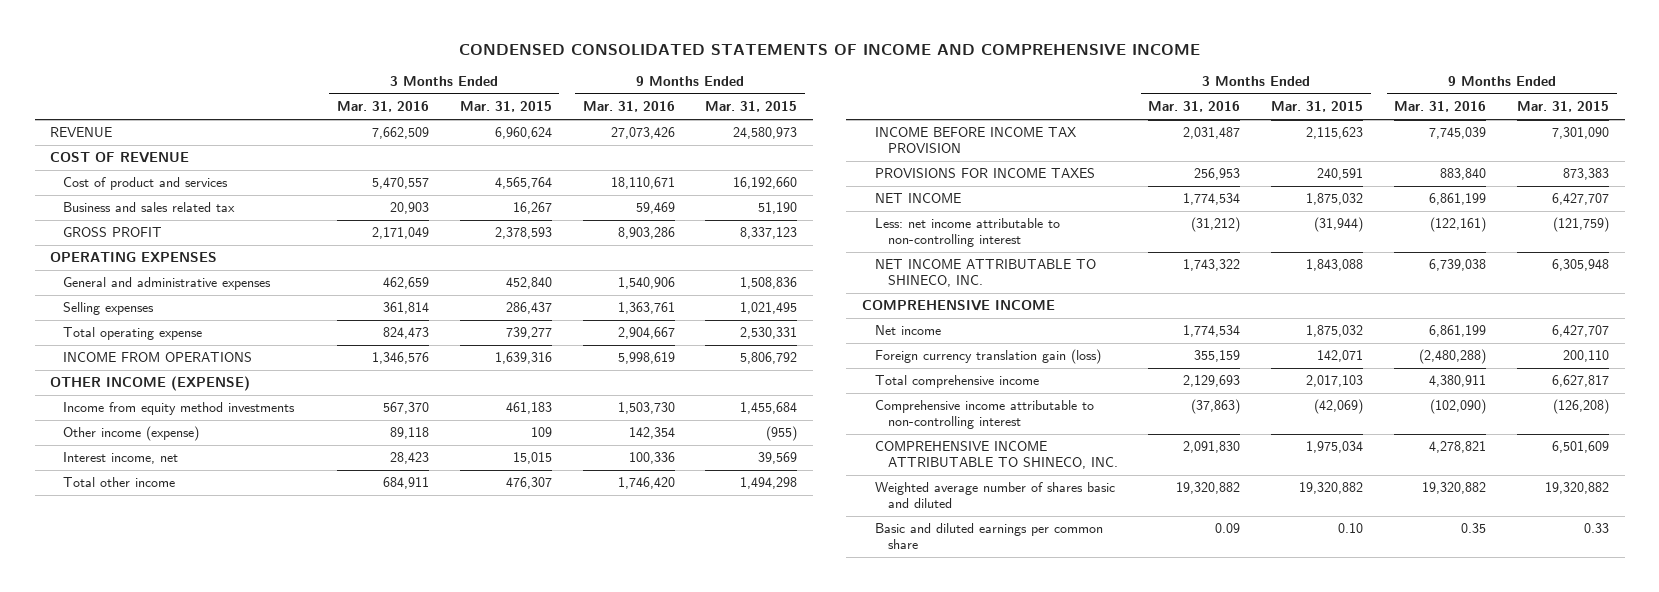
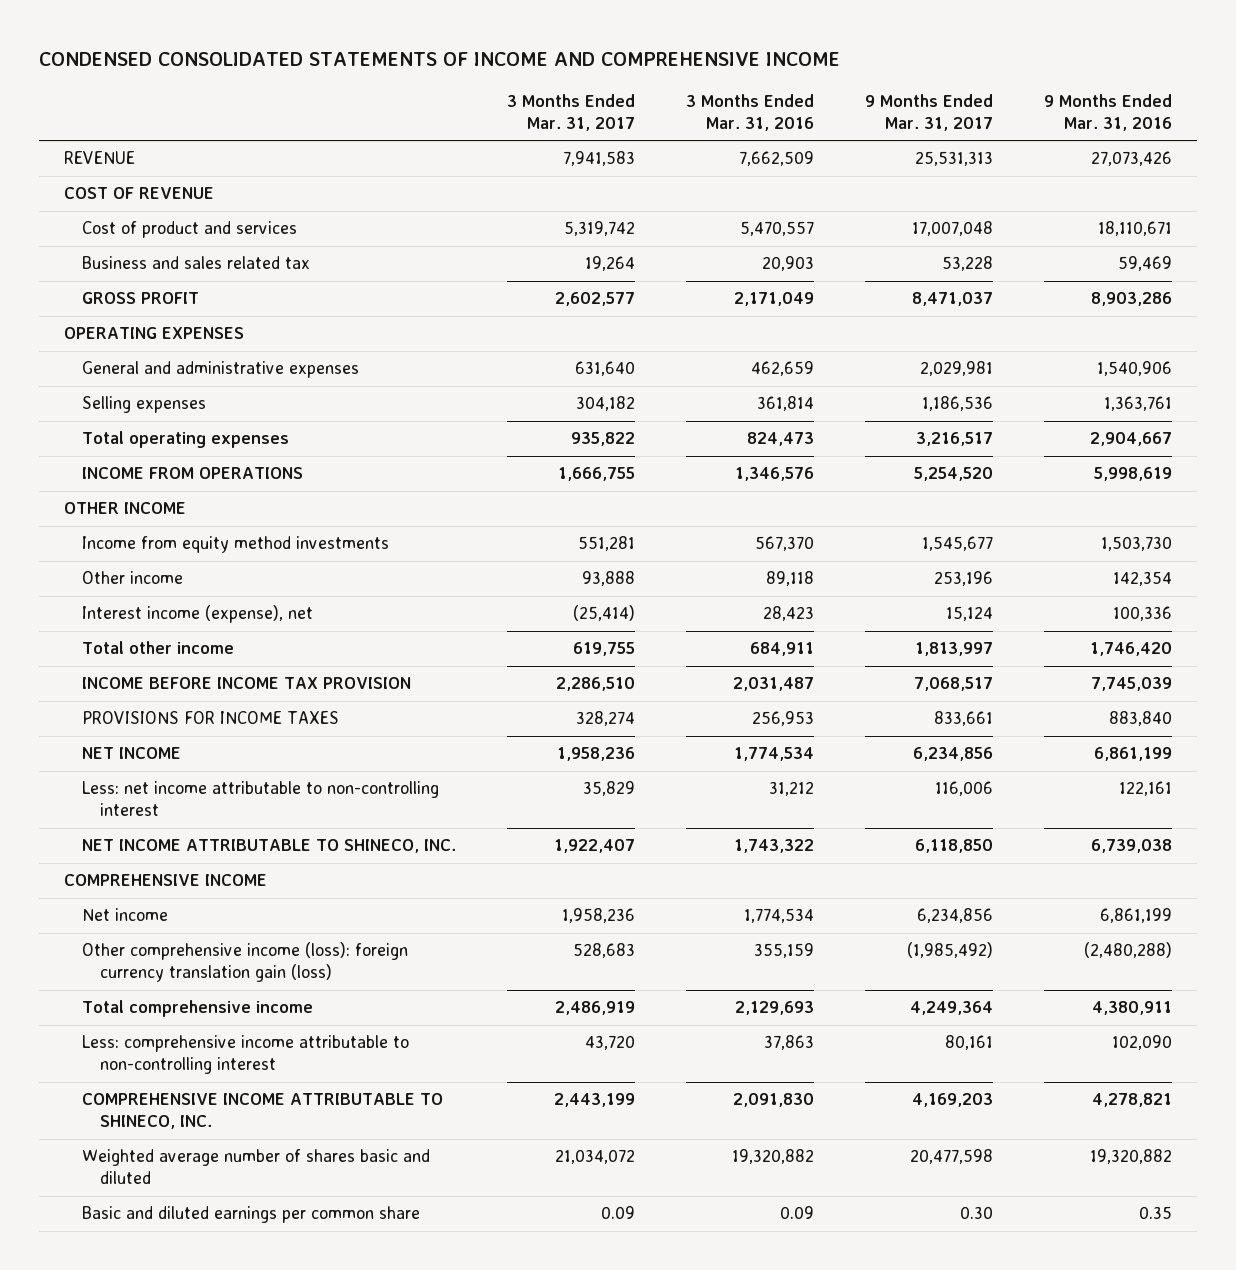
- | 3 Months Ended Mar. 31, 2016 | 3 Months Ended Mar. 31, 2015 | 9 Months Ended Mar. 31, 2016 | 9 Months Ended Mar. 31, 2015
+ | 3 Months Ended Mar. 31, 2017 | 3 Months Ended Mar. 31, 2016 | 9 Months Ended Mar. 31, 2017 | 9 Months Ended Mar. 31, 2016
- Total operating expense | 824,473 | 739,277 | 2,904,667 | 2,530,331
+ Total operating expenses | 935,822 | 824,473 | 3,216,517 | 2,904,667
- OTHER INCOME (EXPENSE)
+ OTHER INCOME
- Other income (expense) | 89,118 | 109 | 142,354 | (955)
- Interest income, net | 28,423 | 15,015 | 100,336 | 39,569
+ Other income | 93,888 | 89,118 | 253,196 | 142,354
+ Interest income (expense), net | (25,414) | 28,423 | 15,124 | 100,336
- Less: net income attributable to non-controlling interest | (31,212) | (31,944) | (122,161) | (121,759)
+ Less: net income attributable to non-controlling interest | 35,829 | 31,212 | 116,006 | 122,161
- Foreign currency translation gain (loss) | 355,159 | 142,071 | (2,480,288) | 200,110
+ Other comprehensive income (loss): foreign currency translation gain (loss) | 528,683 | 355,159 | (1,985,492) | (2,480,288)
- Comprehensive income attributable to non-controlling interest | (37,863) | (42,069) | (102,090) | (126,208)
+ Less: comprehensive income attributable to non-controlling interest | 43,720 | 37,863 | 80,161 | 102,090

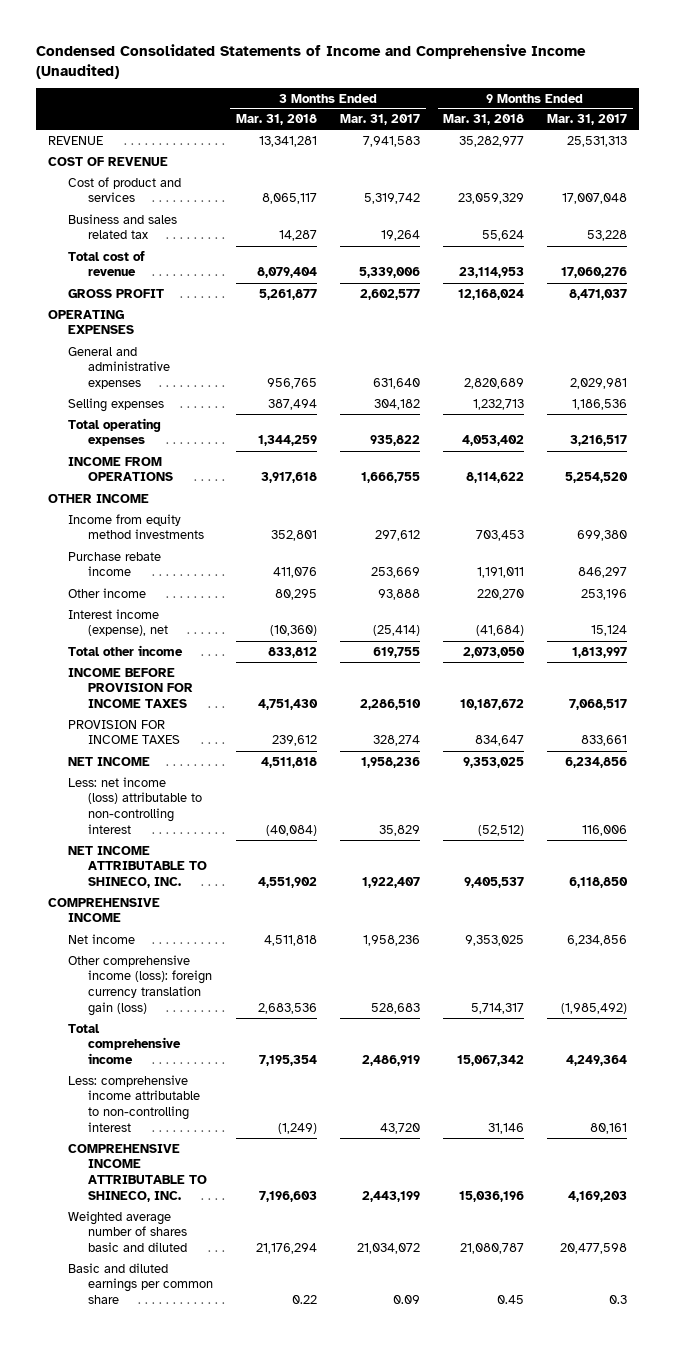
- CONDENSED CONSOLIDATED STATEMENTS OF INCOME AND COMPREHENSIVE INCOME
+ Condensed Consolidated Statements of Income and Comprehensive Income (Unaudited)
- | 3 Months Ended Mar. 31, 2017 | 3 Months Ended Mar. 31, 2016 | 9 Months Ended Mar. 31, 2017 | 9 Months Ended Mar. 31, 2016
+ | 3 Months Ended Mar. 31, 2018 | 3 Months Ended Mar. 31, 2017 | 9 Months Ended Mar. 31, 2018 | 9 Months Ended Mar. 31, 2017
+ Total cost of revenue | 8,079,404 | 5,339,006 | 23,114,953 | 17,060,276
- Income from equity method investments | 551,281 | 567,370 | 1,545,677 | 1,503,730
+ Income from equity method investments | 352,801 | 297,612 | 703,453 | 699,380
+ Purchase rebate income | 411,076 | 253,669 | 1,191,011 | 846,297
- INCOME BEFORE INCOME TAX PROVISION | 2,286,510 | 2,031,487 | 7,068,517 | 7,745,039
- PROVISIONS FOR INCOME TAXES | 328,274 | 256,953 | 833,661 | 883,840
+ INCOME BEFORE PROVISION FOR INCOME TAXES | 4,751,430 | 2,286,510 | 10,187,672 | 7,068,517
+ PROVISION FOR INCOME TAXES | 239,612 | 328,274 | 834,647 | 833,661
- Less: net income attributable to non-controlling interest | 35,829 | 31,212 | 116,006 | 122,161
+ Less: net income (loss) attributable to non-controlling interest | (40,084) | 35,829 | (52,512) | 116,006
- Basic and diluted earnings per common share | 0.09 | 0.09 | 0.30 | 0.35
+ Basic and diluted earnings per common share | 0.22 | 0.09 | 0.45 | 0.3

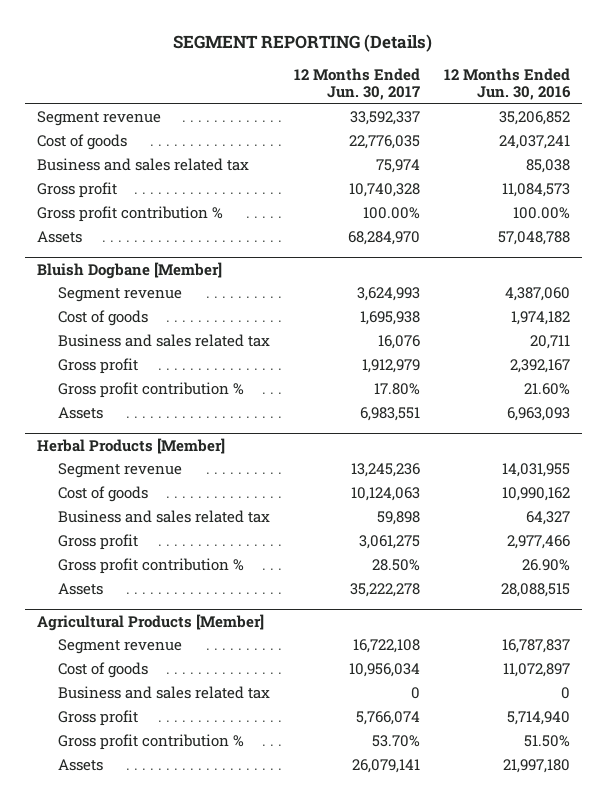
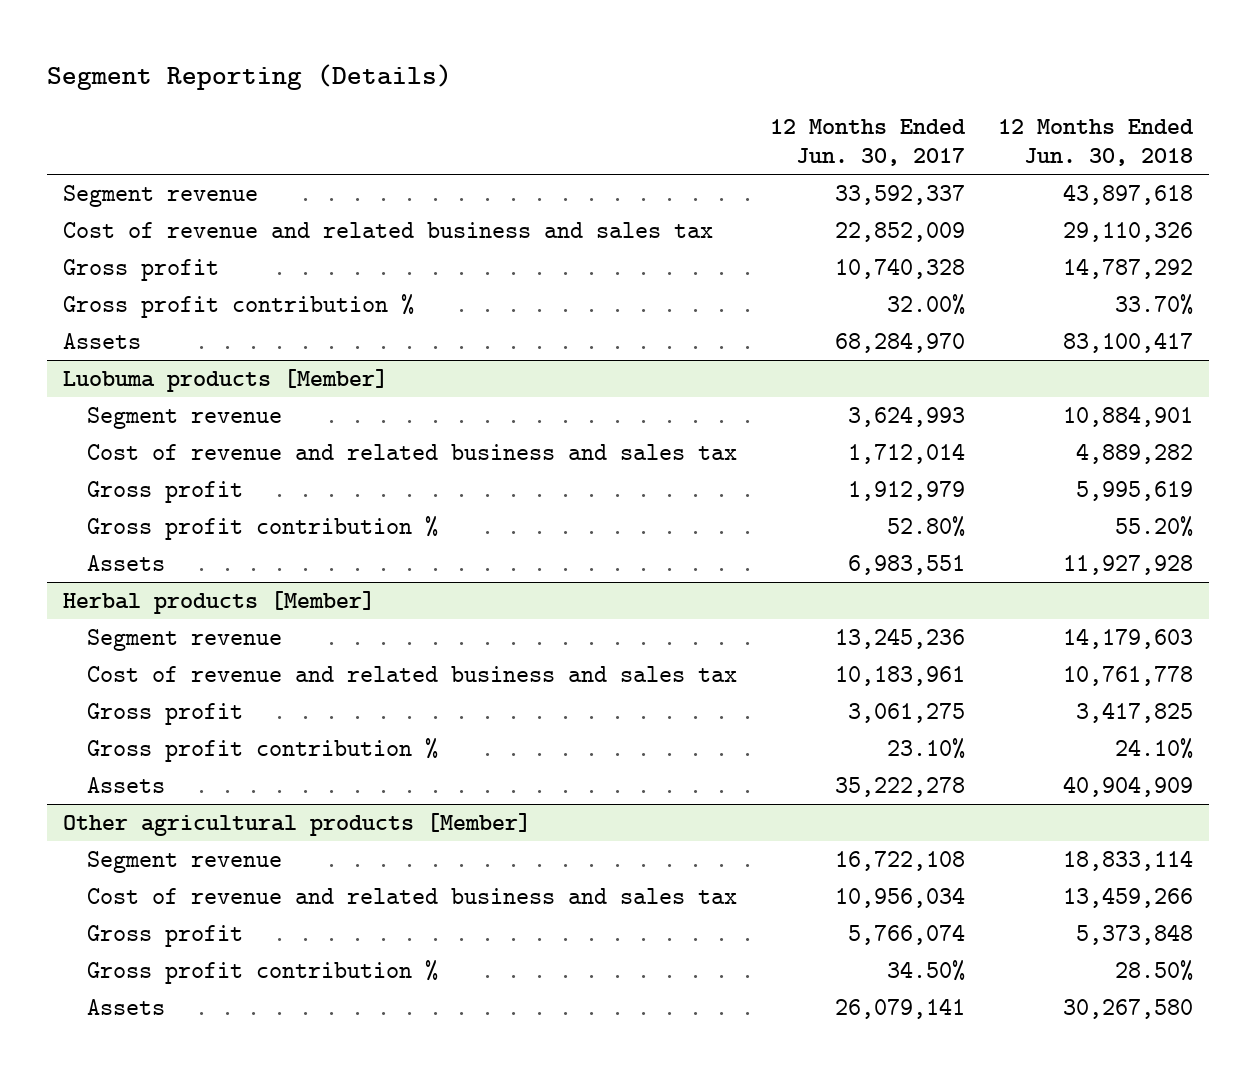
- SEGMENT REPORTING (Details)
+ Segment Reporting (Details)
- | 12 Months Ended Jun. 30, 2017 | 12 Months Ended Jun. 30, 2016
+ | 12 Months Ended Jun. 30, 2017 | 12 Months Ended Jun. 30, 2018
- Cost of goods | 22,776,035 | 24,037,241
- Business and sales related tax | 75,974 | 85,038
+ Cost of revenue and related business and sales tax | 22,852,009 | 29,110,326
- Gross profit contribution % | 100.00% | 100.00%
+ Gross profit contribution % | 32.00% | 33.70%
- Bluish Dogbane [Member]
+ Luobuma products [Member]
- Cost of goods | 1,695,938 | 1,974,182
- Business and sales related tax | 16,076 | 20,711
+ Cost of revenue and related business and sales tax | 1,712,014 | 4,889,282
- Gross profit contribution % | 17.80% | 21.60%
+ Gross profit contribution % | 52.80% | 55.20%
- Herbal Products [Member]
+ Herbal products [Member]
- Cost of goods | 10,124,063 | 10,990,162
- Business and sales related tax | 59,898 | 64,327
+ Cost of revenue and related business and sales tax | 10,183,961 | 10,761,778
- Gross profit contribution % | 28.50% | 26.90%
+ Gross profit contribution % | 23.10% | 24.10%
- Agricultural Products [Member]
+ Other agricultural products [Member]
- Cost of goods | 10,956,034 | 11,072,897
- Business and sales related tax | 0 | 0
+ Cost of revenue and related business and sales tax | 10,956,034 | 13,459,266
- Gross profit contribution % | 53.70% | 51.50%
+ Gross profit contribution % | 34.50% | 28.50%

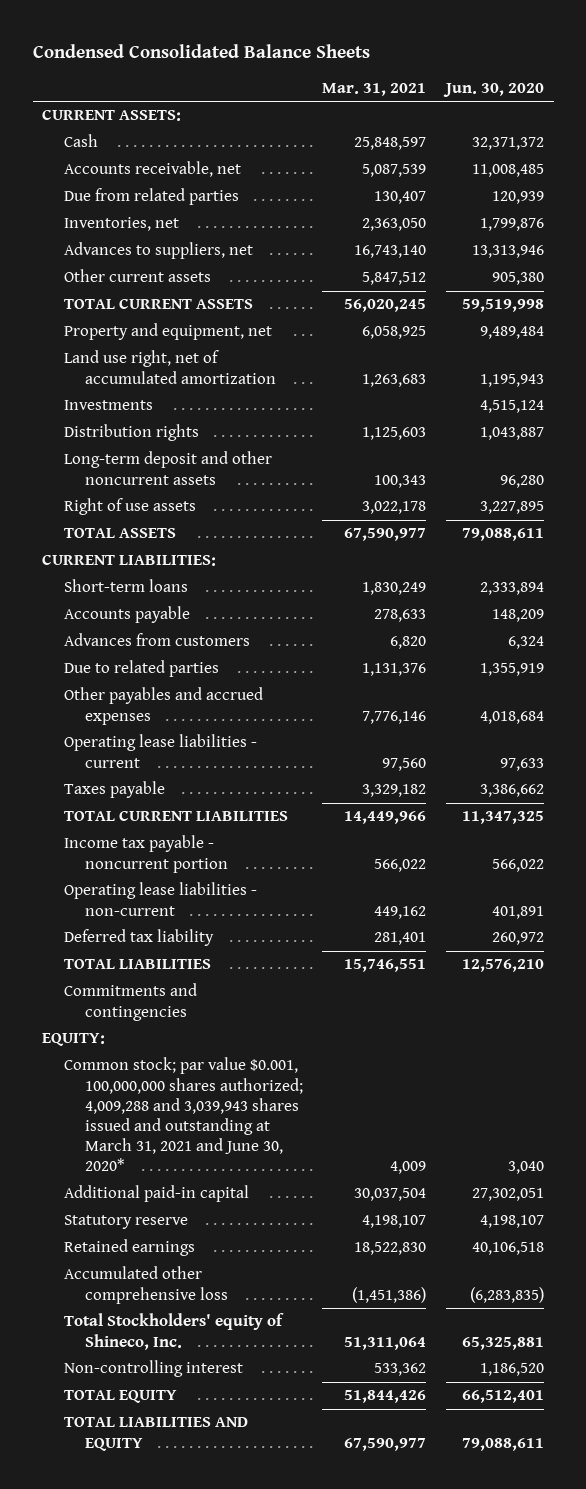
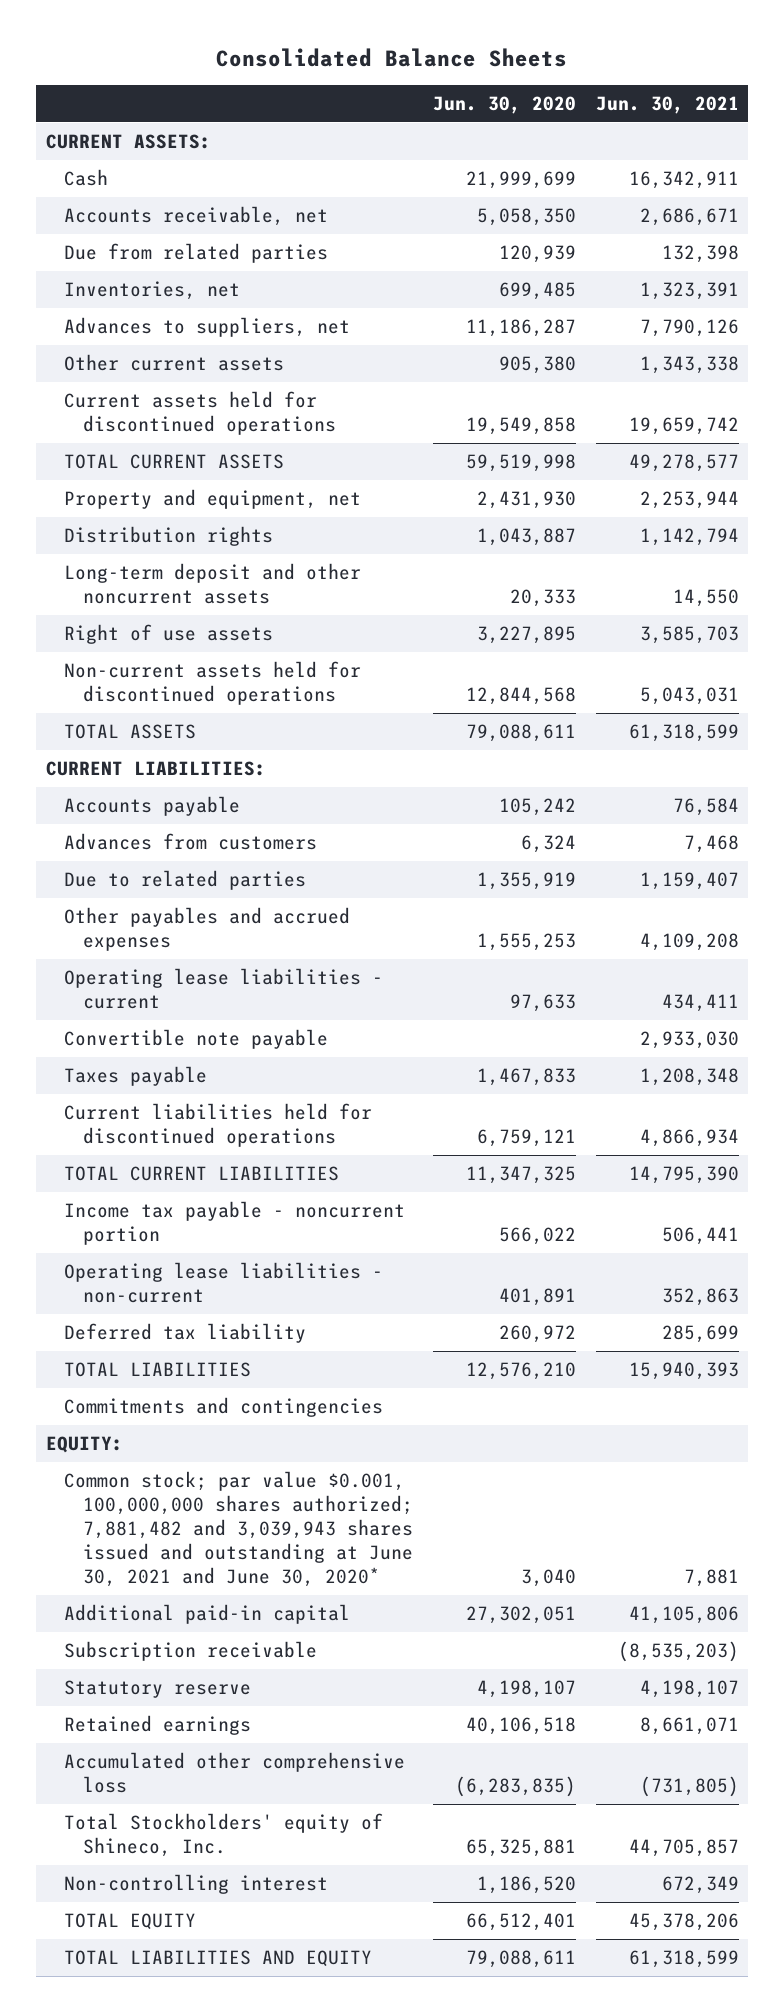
- Condensed Consolidated Balance Sheets
+ Consolidated Balance Sheets
- | Mar. 31, 2021 | Jun. 30, 2020
+ | Jun. 30, 2020 | Jun. 30, 2021
- Cash | 25,848,597 | 32,371,372
- Accounts receivable, net | 5,087,539 | 11,008,485
+ Cash | 21,999,699 | 16,342,911
+ Accounts receivable, net | 5,058,350 | 2,686,671
- Inventories, net | 2,363,050 | 1,799,876
- Advances to suppliers, net | 16,743,140 | 13,313,946
+ Inventories, net | 699,485 | 1,323,391
+ Advances to suppliers, net | 11,186,287 | 7,790,126
+ Current assets held for discontinued operations | 19,549,858 | 19,659,742
- Property and equipment, net | 6,058,925 | 9,489,484
- Land use right, net of accumulated amortization | 1,263,683 | 1,195,943
- Investments | | 4,515,124
+ Property and equipment, net | 2,431,930 | 2,253,944
- Long-term deposit and other noncurrent assets | 100,343 | 96,280
+ Long-term deposit and other noncurrent assets | 20,333 | 14,550
+ Non-current assets held for discontinued operations | 12,844,568 | 5,043,031
- Short-term loans | 1,830,249 | 2,333,894
- Accounts payable | 278,633 | 148,209
+ Accounts payable | 105,242 | 76,584
- Other payables and accrued expenses | 7,776,146 | 4,018,684
+ Other payables and accrued expenses | 1,555,253 | 4,109,208
- Taxes payable | 3,329,182 | 3,386,662
+ Convertible note payable | | 2,933,030
+ Taxes payable | 1,467,833 | 1,208,348
+ Current liabilities held for discontinued operations | 6,759,121 | 4,866,934
- Common stock; par value $0.001, 100,000,000 shares authorized; 4,009,288 and 3,039,943 shares issued and outstanding at March 31, 2021 and June 30, 2020* | 4,009 | 3,040
+ Common stock; par value $0.001, 100,000,000 shares authorized; 7,881,482 and 3,039,943 shares issued and outstanding at June 30, 2021 and June 30, 2020* | 3,040 | 7,881
+ Subscription receivable | | (8,535,203)

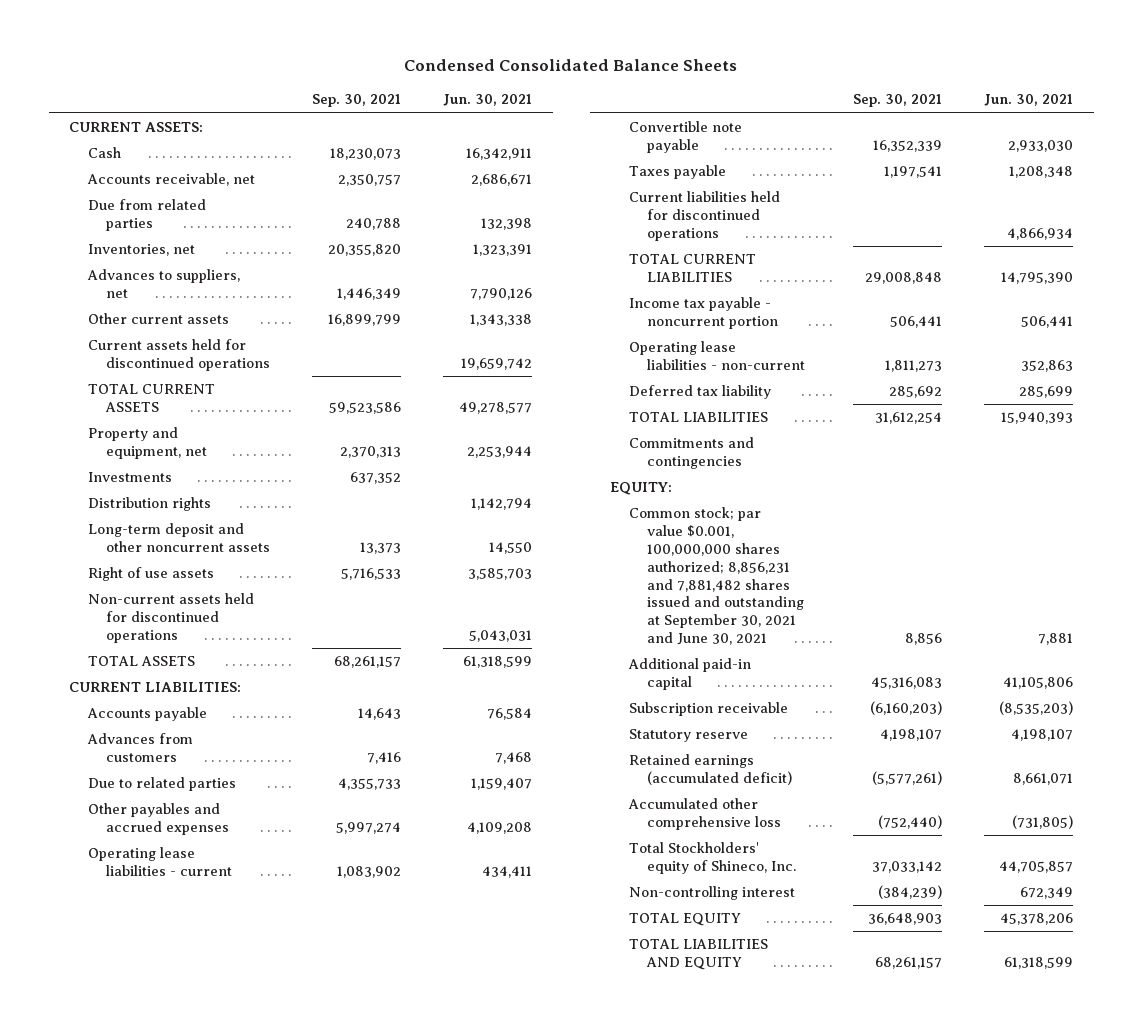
- Consolidated Balance Sheets
+ Condensed Consolidated Balance Sheets
- | Jun. 30, 2020 | Jun. 30, 2021
+ | Sep. 30, 2021 | Jun. 30, 2021
+ Investments | 637,352 |
- Common stock; par value $0.001, 100,000,000 shares authorized; 7,881,482 and 3,039,943 shares issued and outstanding at June 30, 2021 and June 30, 2020* | 3,040 | 7,881
+ Common stock; par value $0.001, 100,000,000 shares authorized; 8,856,231 and 7,881,482 shares issued and outstanding at September 30, 2021 and June 30, 2021 | 8,856 | 7,881
- Retained earnings | 40,106,518 | 8,661,071
+ Retained earnings (accumulated deficit) | (5,577,261) | 8,661,071

